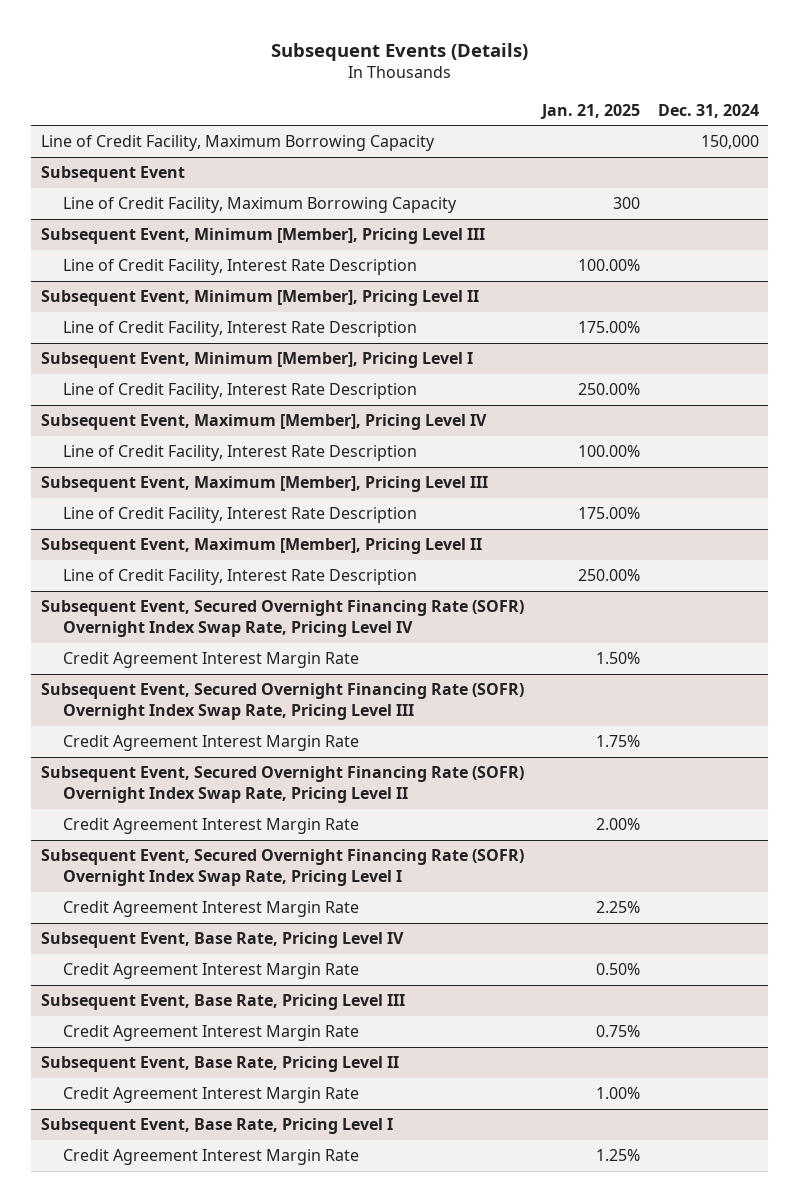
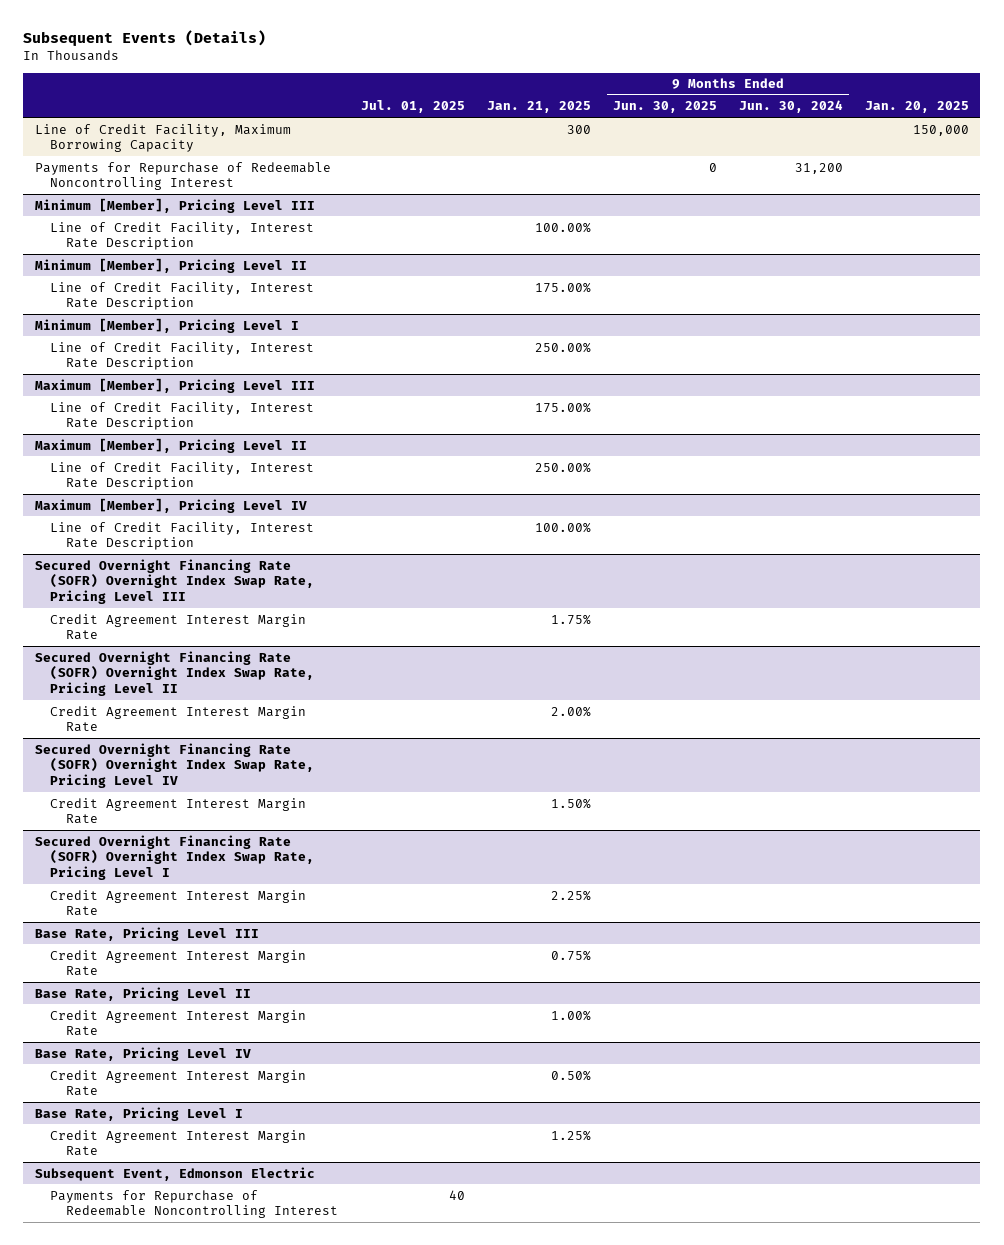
- | Jan. 21, 2025 | Dec. 31, 2024
+ | Jul. 01, 2025 | Jan. 21, 2025 | 9 Months Ended Jun. 30, 2025 | 9 Months Ended Jun. 30, 2024 | Jan. 20, 2025
- Line of Credit Facility, Maximum Borrowing Capacity | | 150,000
- Subsequent Event
- Subsequent Event, Minimum [Member], Pricing Level III
+ Payments for Repurchase of Redeemable Noncontrolling Interest | | | 0 | 31,200 |
+ Minimum [Member], Pricing Level III
- Subsequent Event, Minimum [Member], Pricing Level II
+ Minimum [Member], Pricing Level II
- Subsequent Event, Minimum [Member], Pricing Level I
+ Minimum [Member], Pricing Level I
- Subsequent Event, Maximum [Member], Pricing Level IV
- Line of Credit Facility, Interest Rate Description | 100.00% |
- Subsequent Event, Maximum [Member], Pricing Level III
+ Maximum [Member], Pricing Level III
- Subsequent Event, Maximum [Member], Pricing Level II
+ Maximum [Member], Pricing Level II
- Subsequent Event, Secured Overnight Financing Rate (SOFR) Overnight Index Swap Rate, Pricing Level IV
- Credit Agreement Interest Margin Rate | 1.50% |
- Subsequent Event, Secured Overnight Financing Rate (SOFR) Overnight Index Swap Rate, Pricing Level III
+ Maximum [Member], Pricing Level IV
+ Line of Credit Facility, Interest Rate Description | | 100.00% | | |
+ Secured Overnight Financing Rate (SOFR) Overnight Index Swap Rate, Pricing Level III
- Subsequent Event, Secured Overnight Financing Rate (SOFR) Overnight Index Swap Rate, Pricing Level II
+ Secured Overnight Financing Rate (SOFR) Overnight Index Swap Rate, Pricing Level II
- Subsequent Event, Secured Overnight Financing Rate (SOFR) Overnight Index Swap Rate, Pricing Level I
+ Secured Overnight Financing Rate (SOFR) Overnight Index Swap Rate, Pricing Level IV
+ Credit Agreement Interest Margin Rate | | 1.50% | | |
+ Secured Overnight Financing Rate (SOFR) Overnight Index Swap Rate, Pricing Level I
- Subsequent Event, Base Rate, Pricing Level IV
- Credit Agreement Interest Margin Rate | 0.50% |
- Subsequent Event, Base Rate, Pricing Level III
+ Base Rate, Pricing Level III
- Subsequent Event, Base Rate, Pricing Level II
+ Base Rate, Pricing Level II
- Subsequent Event, Base Rate, Pricing Level I
+ Base Rate, Pricing Level IV
+ Credit Agreement Interest Margin Rate | | 0.50% | | |
+ Base Rate, Pricing Level I
+ Subsequent Event, Edmonson Electric
+ Payments for Repurchase of Redeemable Noncontrolling Interest | 40 | | | |

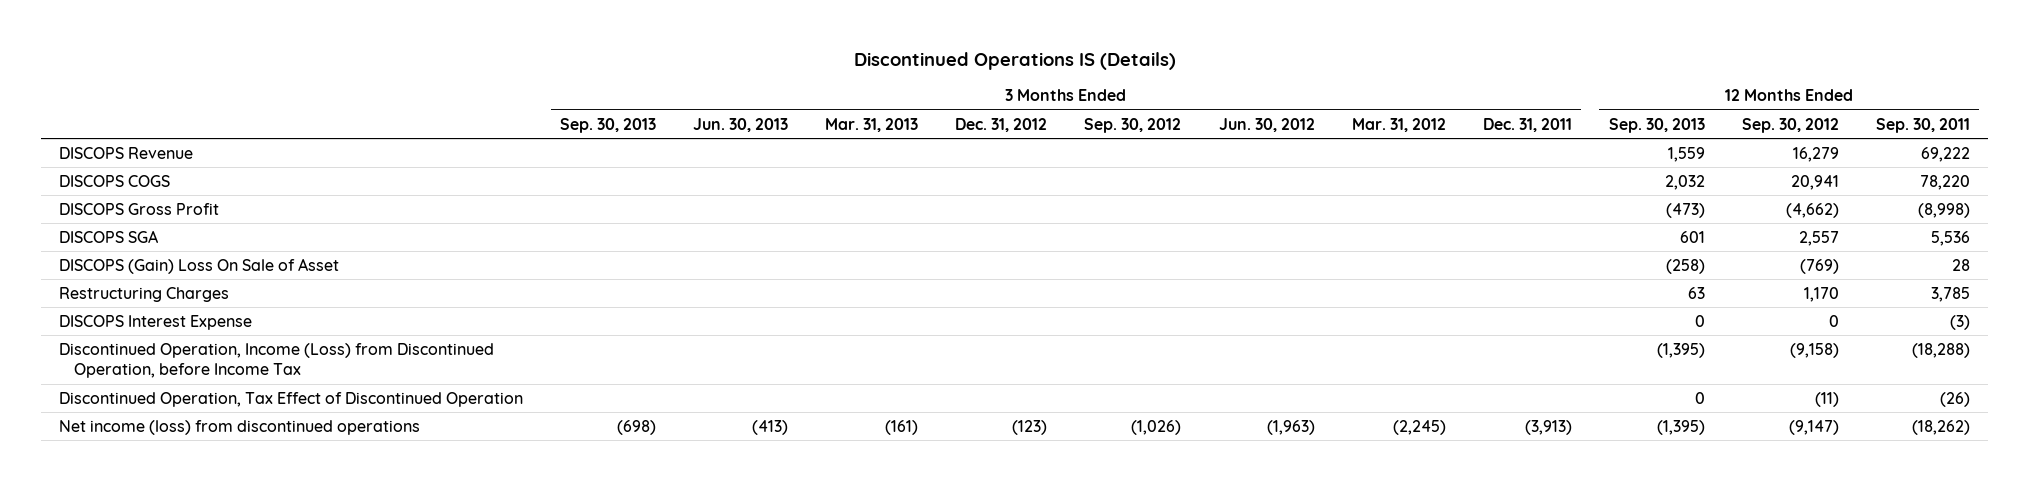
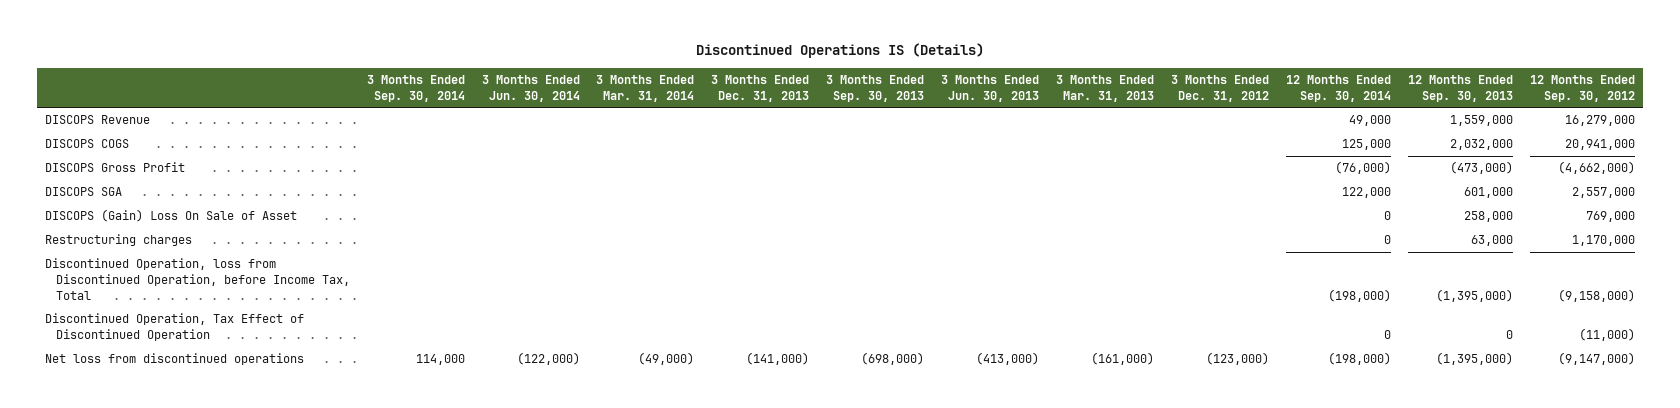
- | 3 Months Ended Sep. 30, 2013 | 3 Months Ended Jun. 30, 2013 | 3 Months Ended Mar. 31, 2013 | 3 Months Ended Dec. 31, 2012 | 3 Months Ended Sep. 30, 2012 | 3 Months Ended Jun. 30, 2012 | 3 Months Ended Mar. 31, 2012 | 3 Months Ended Dec. 31, 2011 | 12 Months Ended Sep. 30, 2013 | 12 Months Ended Sep. 30, 2012 | 12 Months Ended Sep. 30, 2011
+ | 3 Months Ended Sep. 30, 2014 | 3 Months Ended Jun. 30, 2014 | 3 Months Ended Mar. 31, 2014 | 3 Months Ended Dec. 31, 2013 | 3 Months Ended Sep. 30, 2013 | 3 Months Ended Jun. 30, 2013 | 3 Months Ended Mar. 31, 2013 | 3 Months Ended Dec. 31, 2012 | 12 Months Ended Sep. 30, 2014 | 12 Months Ended Sep. 30, 2013 | 12 Months Ended Sep. 30, 2012
- DISCOPS Revenue | | | | | | | | | 1,559 | 16,279 | 69,222
- DISCOPS COGS | | | | | | | | | 2,032 | 20,941 | 78,220
- DISCOPS Gross Profit | | | | | | | | | (473) | (4,662) | (8,998)
- DISCOPS SGA | | | | | | | | | 601 | 2,557 | 5,536
- DISCOPS (Gain) Loss On Sale of Asset | | | | | | | | | (258) | (769) | 28
- Restructuring Charges | | | | | | | | | 63 | 1,170 | 3,785
- DISCOPS Interest Expense | | | | | | | | | 0 | 0 | (3)
- Discontinued Operation, Income (Loss) from Discontinued Operation, before Income Tax | | | | | | | | | (1,395) | (9,158) | (18,288)
- Discontinued Operation, Tax Effect of Discontinued Operation | | | | | | | | | 0 | (11) | (26)
- Net income (loss) from discontinued operations | (698) | (413) | (161) | (123) | (1,026) | (1,963) | (2,245) | (3,913) | (1,395) | (9,147) | (18,262)
+ DISCOPS Revenue | | | | | | | | | 49,000 | 1,559,000 | 16,279,000
+ DISCOPS COGS | | | | | | | | | 125,000 | 2,032,000 | 20,941,000
+ DISCOPS Gross Profit | | | | | | | | | (76,000) | (473,000) | (4,662,000)
+ DISCOPS SGA | | | | | | | | | 122,000 | 601,000 | 2,557,000
+ DISCOPS (Gain) Loss On Sale of Asset | | | | | | | | | 0 | 258,000 | 769,000
+ Restructuring charges | | | | | | | | | 0 | 63,000 | 1,170,000
+ Discontinued Operation, loss from Discontinued Operation, before Income Tax, Total | | | | | | | | | (198,000) | (1,395,000) | (9,158,000)
+ Discontinued Operation, Tax Effect of Discontinued Operation | | | | | | | | | 0 | 0 | (11,000)
+ Net loss from discontinued operations | 114,000 | (122,000) | (49,000) | (141,000) | (698,000) | (413,000) | (161,000) | (123,000) | (198,000) | (1,395,000) | (9,147,000)

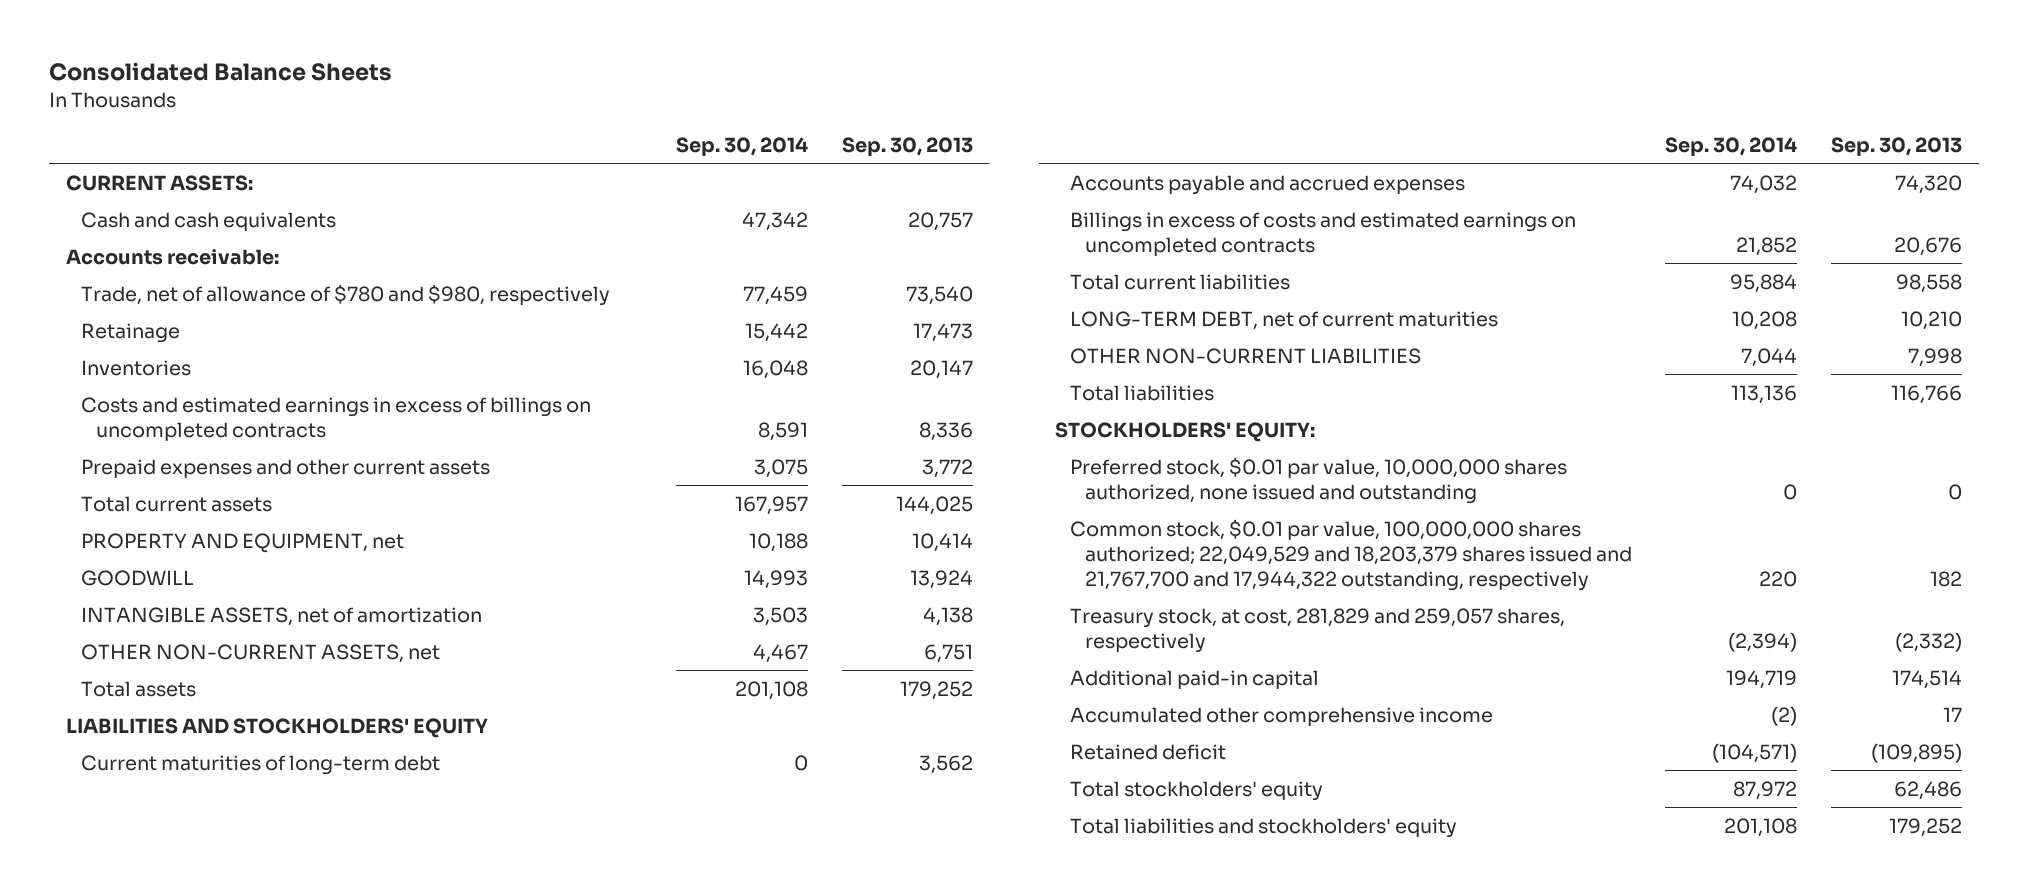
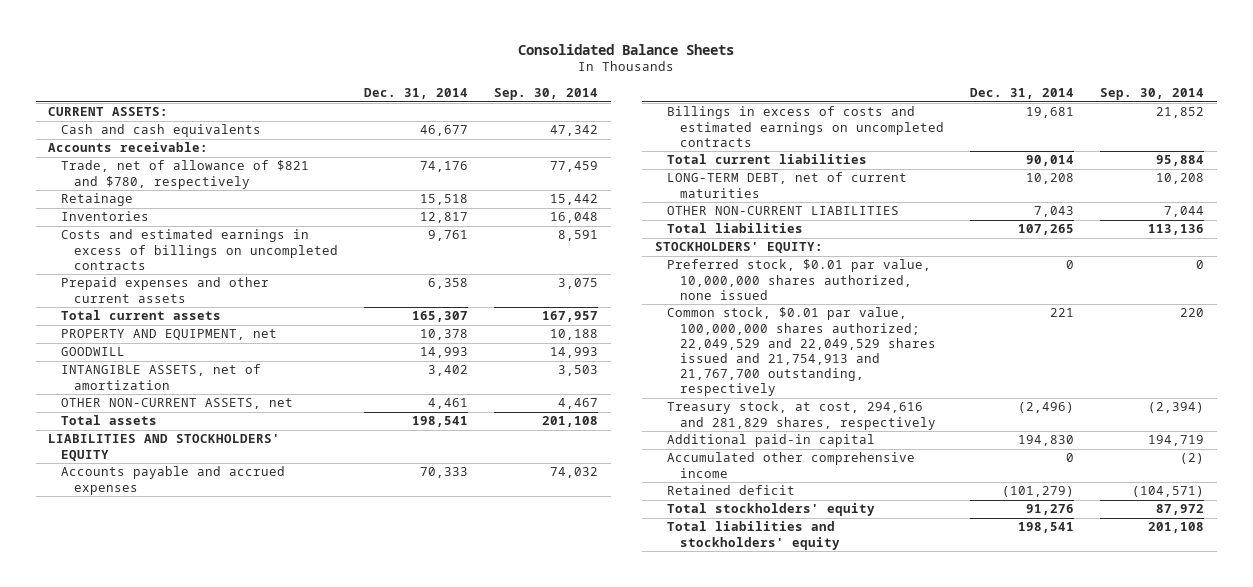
- | Sep. 30, 2014 | Sep. 30, 2013
+ | Dec. 31, 2014 | Sep. 30, 2014
- Trade, net of allowance of $780 and $980, respectively | 77,459 | 73,540
+ Trade, net of allowance of $821 and $780, respectively | 74,176 | 77,459
- Current maturities of long-term debt | 0 | 3,562
- Preferred stock, $0.01 par value, 10,000,000 shares authorized, none issued and outstanding | 0 | 0
- Common stock, $0.01 par value, 100,000,000 shares authorized; 22,049,529 and 18,203,379 shares issued and 21,767,700 and 17,944,322 outstanding, respectively | 220 | 182
- Treasury stock, at cost, 281,829 and 259,057 shares, respectively | (2,394) | (2,332)
+ Preferred stock, $0.01 par value, 10,000,000 shares authorized, none issued | 0 | 0
+ Common stock, $0.01 par value, 100,000,000 shares authorized; 22,049,529 and 22,049,529 shares issued and 21,754,913 and 21,767,700 outstanding, respectively | 221 | 220
+ Treasury stock, at cost, 294,616 and 281,829 shares, respectively | (2,496) | (2,394)

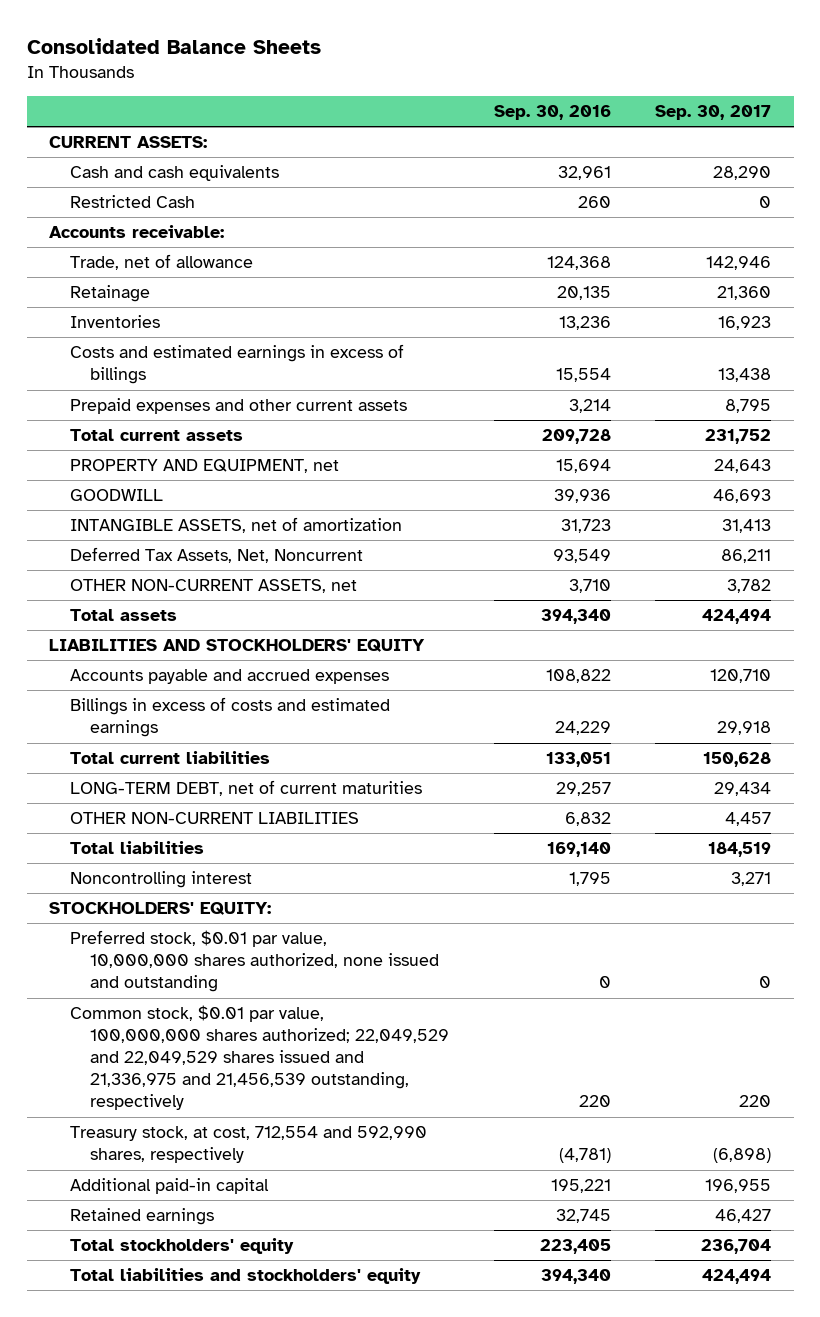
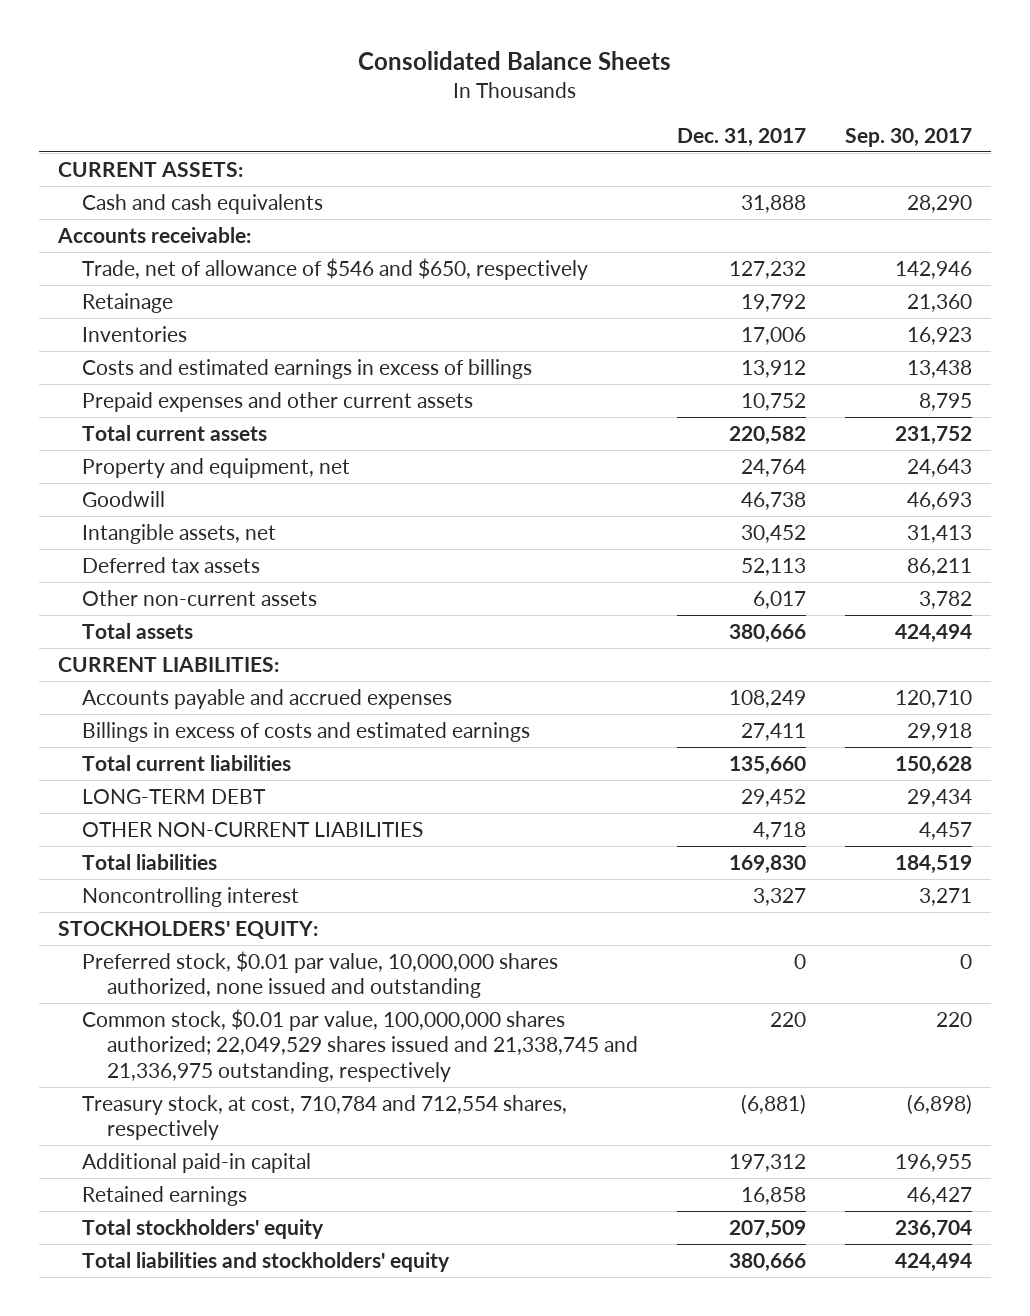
- | Sep. 30, 2016 | Sep. 30, 2017
+ | Dec. 31, 2017 | Sep. 30, 2017
- Restricted Cash | 260 | 0
- Trade, net of allowance | 124,368 | 142,946
+ Trade, net of allowance of $546 and $650, respectively | 127,232 | 142,946
- PROPERTY AND EQUIPMENT, net | 15,694 | 24,643
- GOODWILL | 39,936 | 46,693
- INTANGIBLE ASSETS, net of amortization | 31,723 | 31,413
- Deferred Tax Assets, Net, Noncurrent | 93,549 | 86,211
- OTHER NON-CURRENT ASSETS, net | 3,710 | 3,782
+ Property and equipment, net | 24,764 | 24,643
+ Goodwill | 46,738 | 46,693
+ Intangible assets, net | 30,452 | 31,413
+ Deferred tax assets | 52,113 | 86,211
+ Other non-current assets | 6,017 | 3,782
- LIABILITIES AND STOCKHOLDERS' EQUITY
+ CURRENT LIABILITIES:
- LONG-TERM DEBT, net of current maturities | 29,257 | 29,434
+ LONG-TERM DEBT | 29,452 | 29,434
- Common stock, $0.01 par value, 100,000,000 shares authorized; 22,049,529 and 22,049,529 shares issued and 21,336,975 and 21,456,539 outstanding, respectively | 220 | 220
- Treasury stock, at cost, 712,554 and 592,990 shares, respectively | (4,781) | (6,898)
+ Common stock, $0.01 par value, 100,000,000 shares authorized; 22,049,529 shares issued and 21,338,745 and 21,336,975 outstanding, respectively | 220 | 220
+ Treasury stock, at cost, 710,784 and 712,554 shares, respectively | (6,881) | (6,898)

